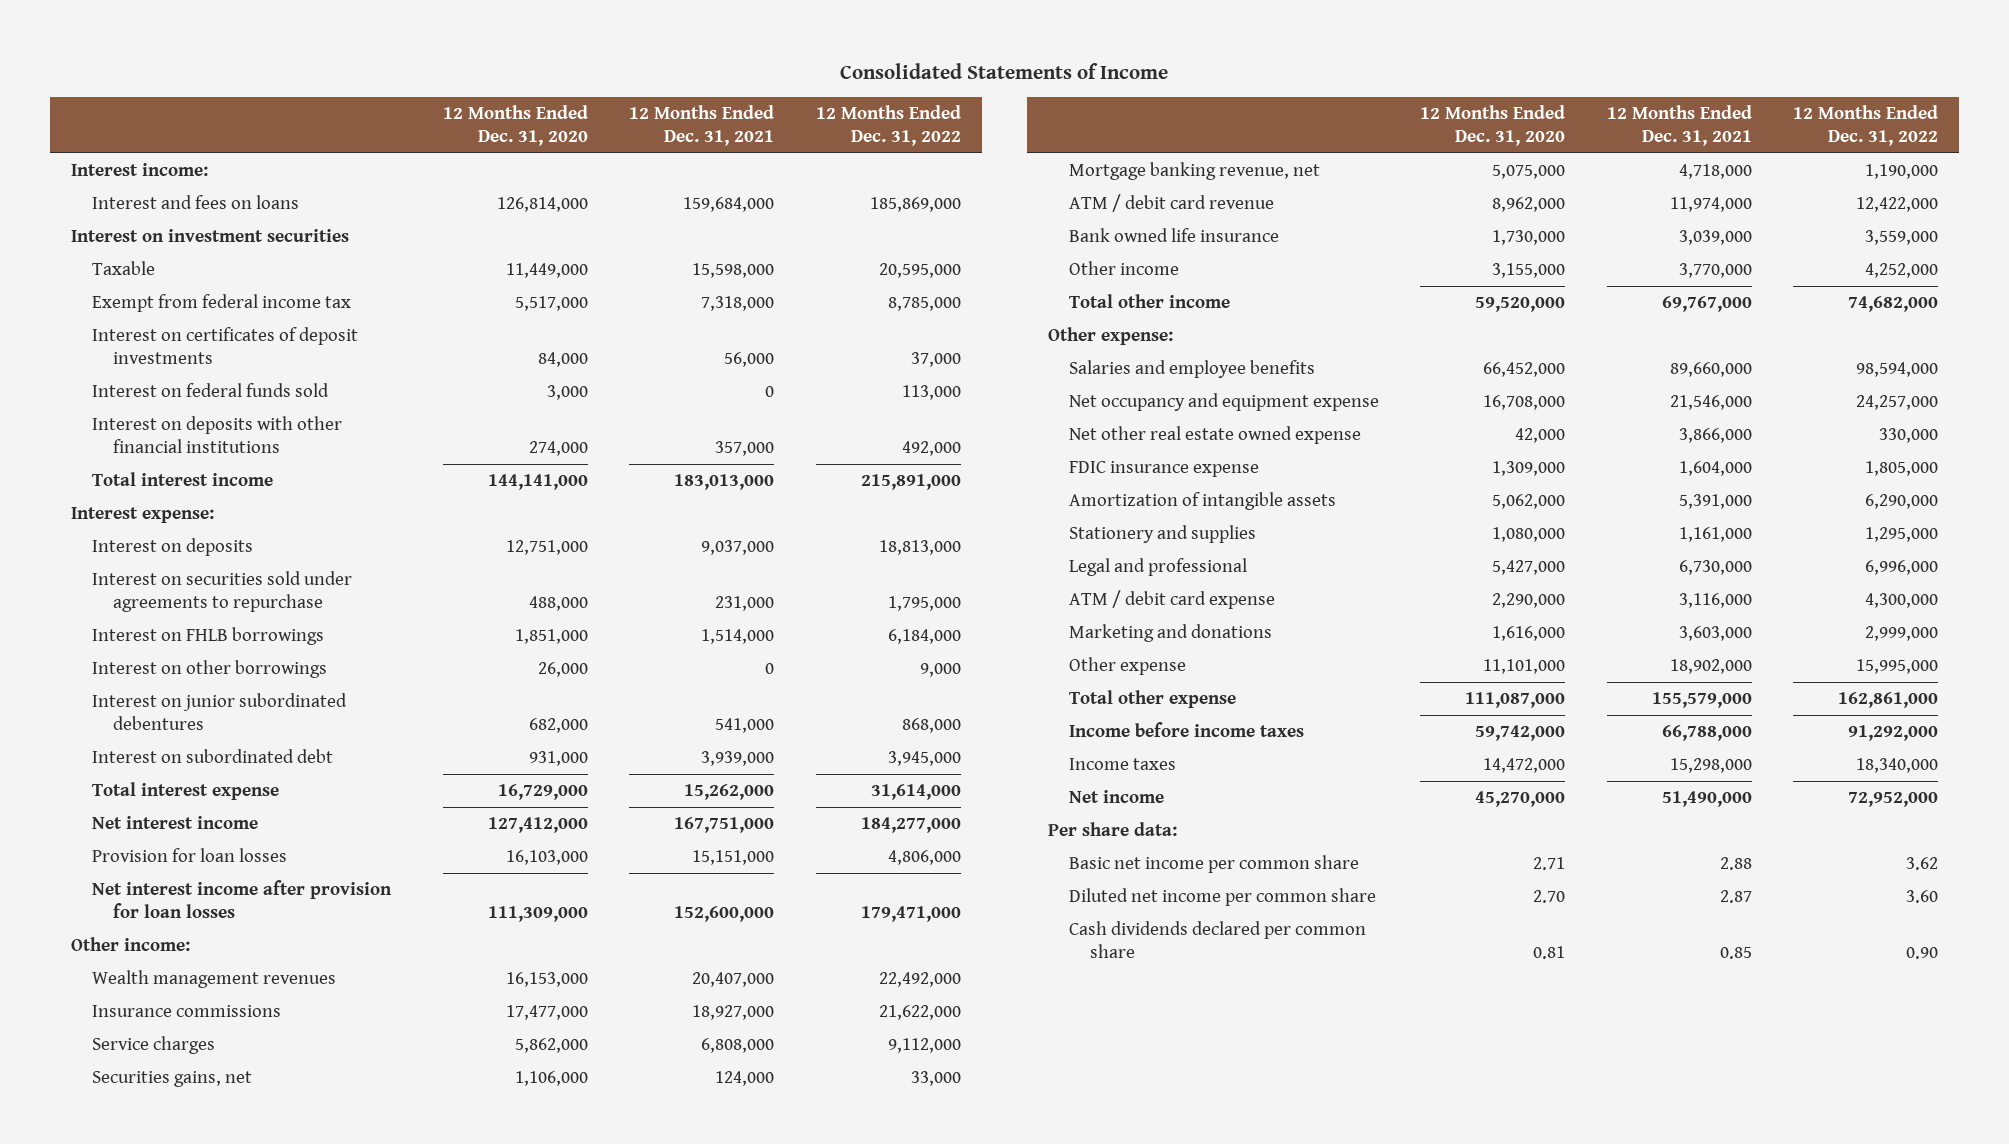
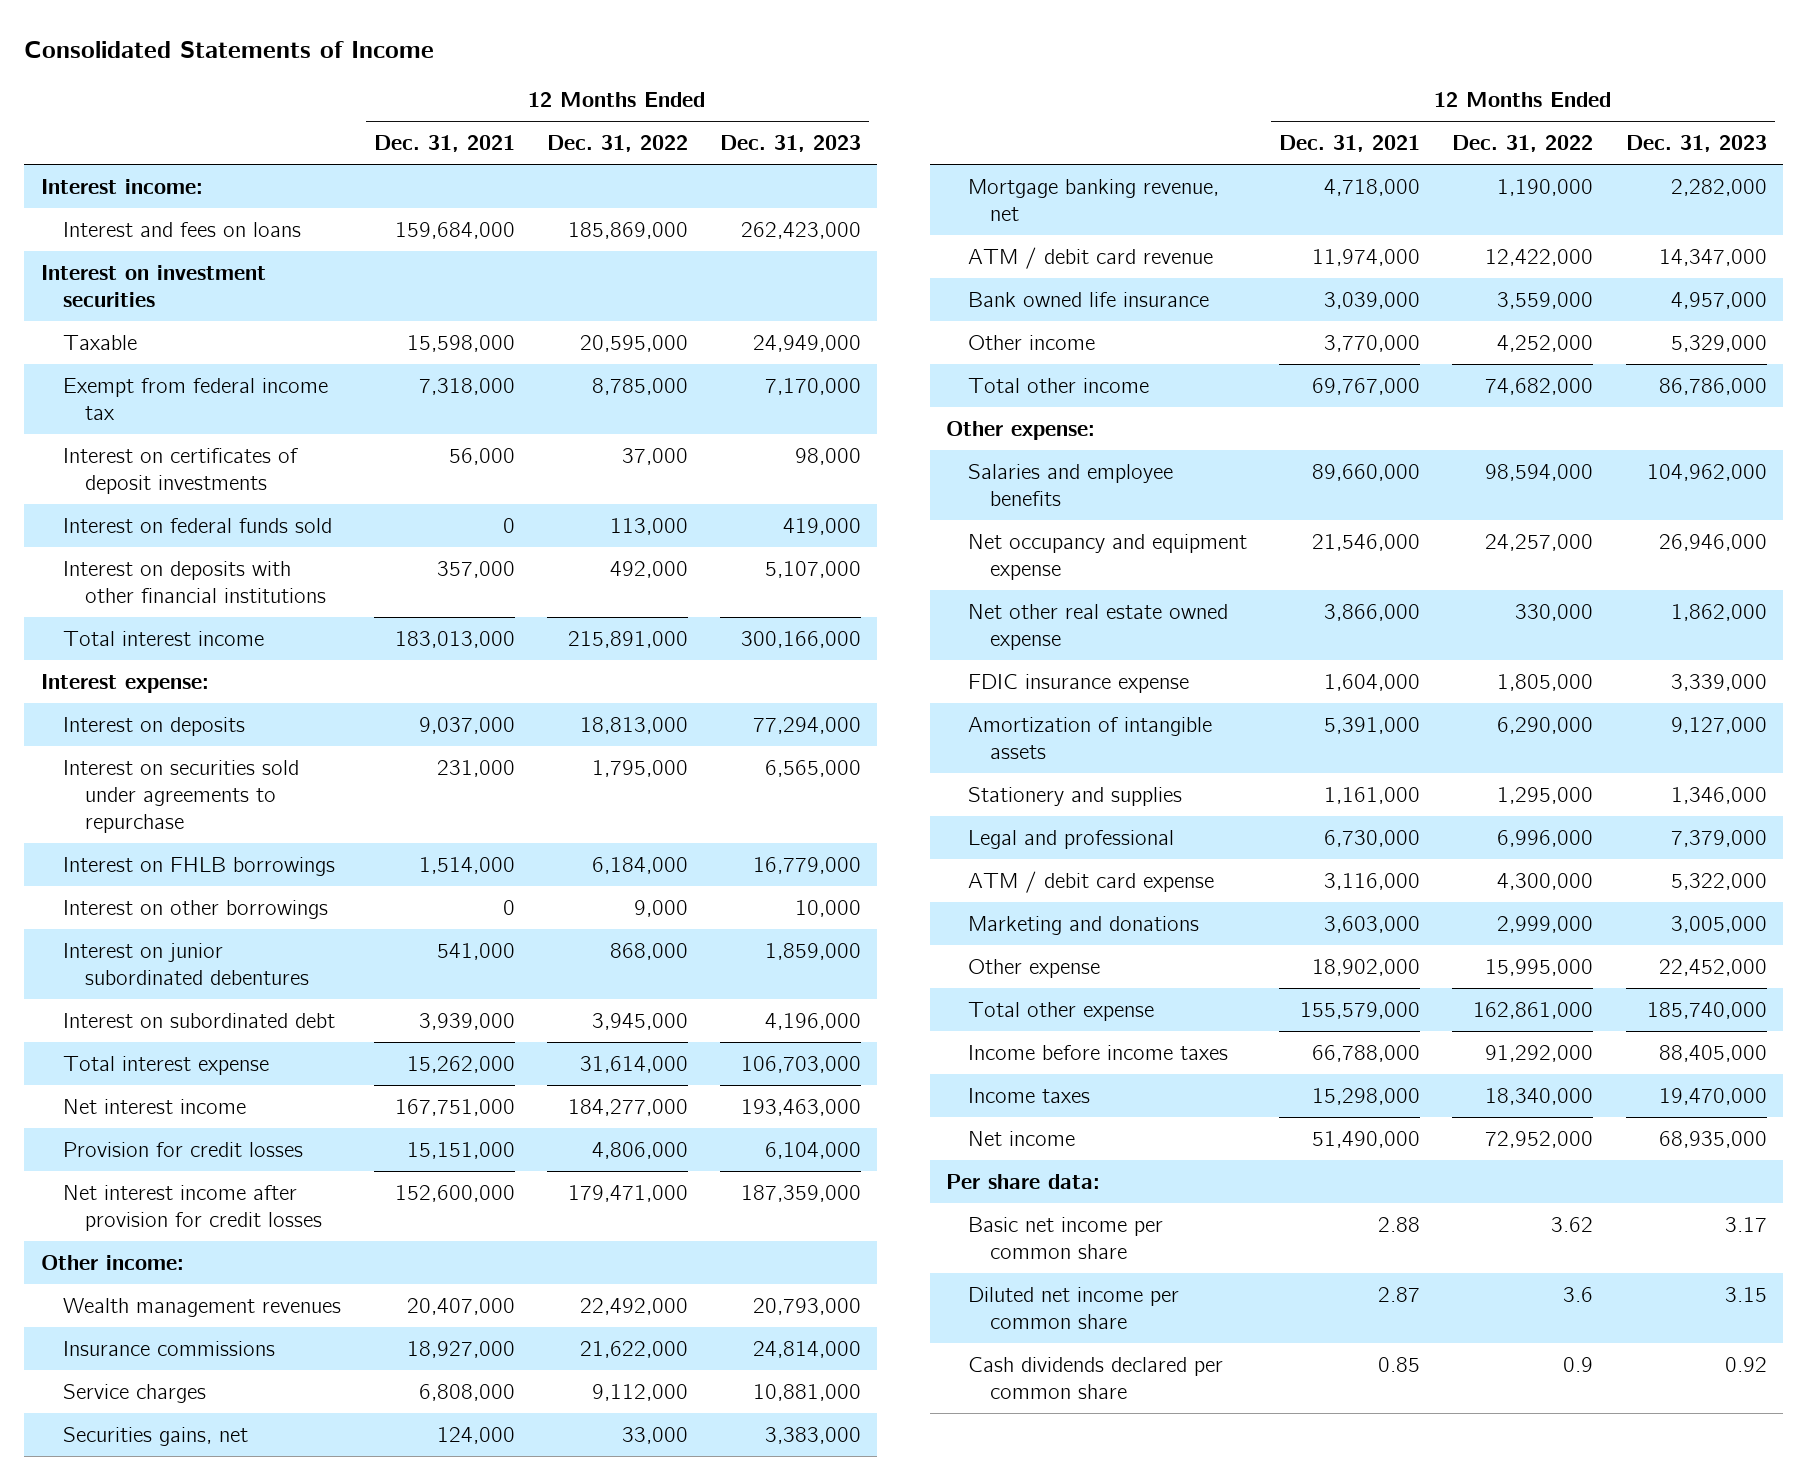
- | 12 Months Ended Dec. 31, 2020 | 12 Months Ended Dec. 31, 2021 | 12 Months Ended Dec. 31, 2022
+ | 12 Months Ended Dec. 31, 2021 | 12 Months Ended Dec. 31, 2022 | 12 Months Ended Dec. 31, 2023
- Provision for loan losses | 16,103,000 | 15,151,000 | 4,806,000
- Net interest income after provision for loan losses | 111,309,000 | 152,600,000 | 179,471,000
+ Provision for credit losses | 15,151,000 | 4,806,000 | 6,104,000
+ Net interest income after provision for credit losses | 152,600,000 | 179,471,000 | 187,359,000
- Diluted net income per common share | 2.70 | 2.87 | 3.60
- Cash dividends declared per common share | 0.81 | 0.85 | 0.90
+ Diluted net income per common share | 2.87 | 3.6 | 3.15
+ Cash dividends declared per common share | 0.85 | 0.9 | 0.92

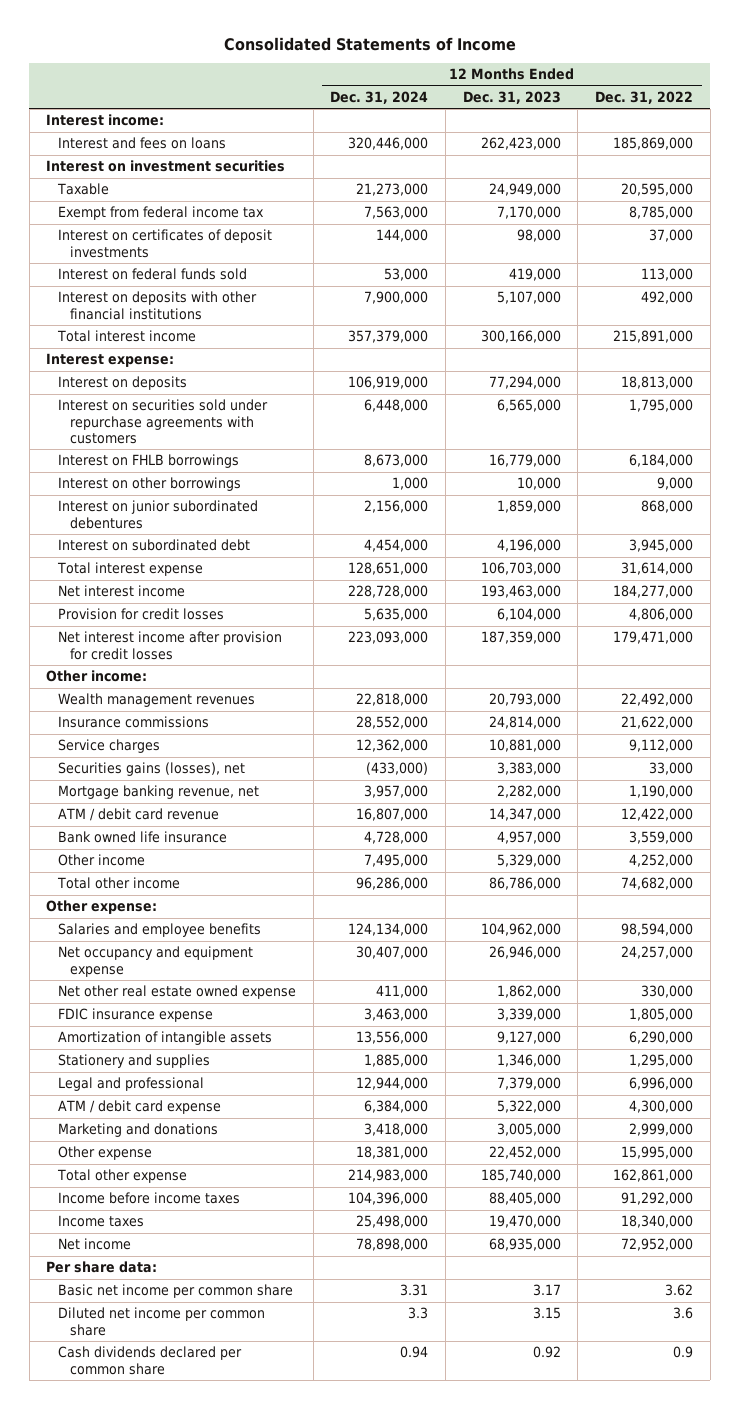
- | 12 Months Ended Dec. 31, 2021 | 12 Months Ended Dec. 31, 2022 | 12 Months Ended Dec. 31, 2023
+ | 12 Months Ended Dec. 31, 2024 | 12 Months Ended Dec. 31, 2023 | 12 Months Ended Dec. 31, 2022
- Interest on securities sold under agreements to repurchase | 231,000 | 1,795,000 | 6,565,000
+ Interest on securities sold under repurchase agreements with customers | 6,448,000 | 6,565,000 | 1,795,000
- Securities gains, net | 124,000 | 33,000 | 3,383,000
+ Securities gains (losses), net | (433,000) | 3,383,000 | 33,000

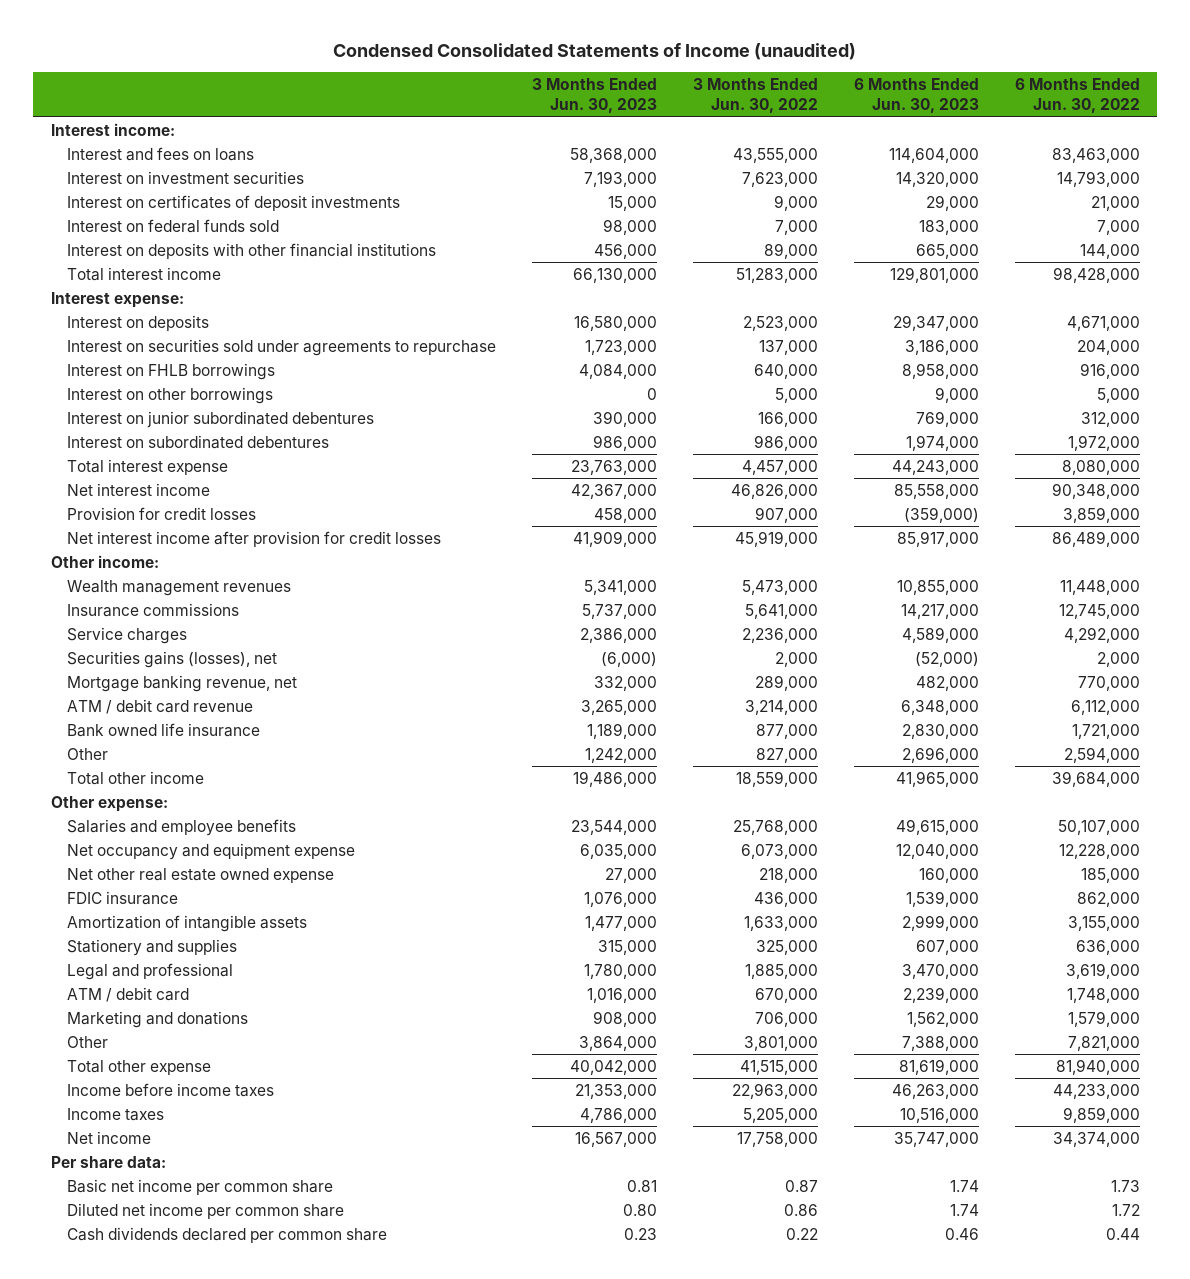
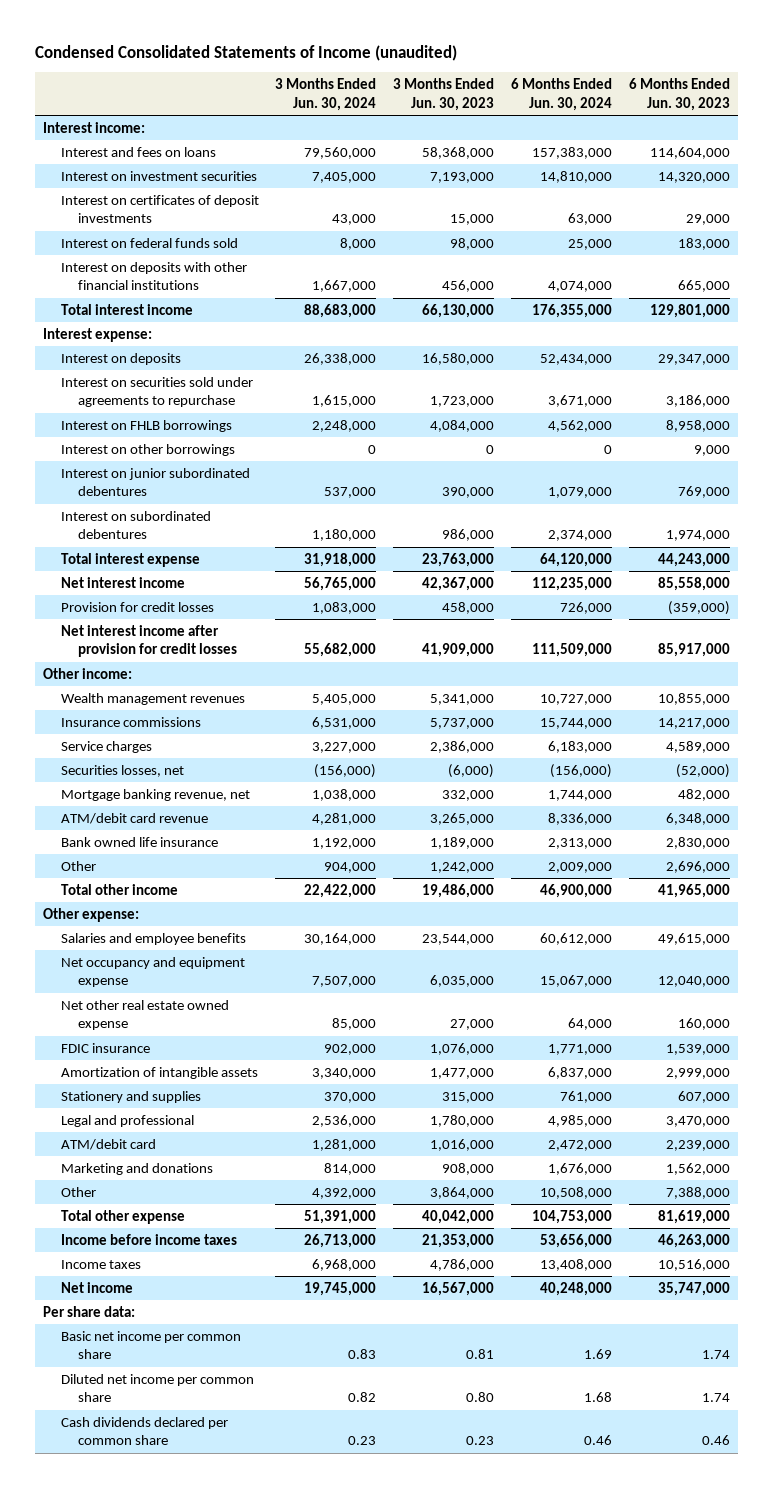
- | 3 Months Ended Jun. 30, 2023 | 3 Months Ended Jun. 30, 2022 | 6 Months Ended Jun. 30, 2023 | 6 Months Ended Jun. 30, 2022
+ | 3 Months Ended Jun. 30, 2024 | 3 Months Ended Jun. 30, 2023 | 6 Months Ended Jun. 30, 2024 | 6 Months Ended Jun. 30, 2023
- Securities gains (losses), net | (6,000) | 2,000 | (52,000) | 2,000
+ Securities losses, net | (156,000) | (6,000) | (156,000) | (52,000)
- ATM / debit card revenue | 3,265,000 | 3,214,000 | 6,348,000 | 6,112,000
+ ATM/debit card revenue | 4,281,000 | 3,265,000 | 8,336,000 | 6,348,000
- ATM / debit card | 1,016,000 | 670,000 | 2,239,000 | 1,748,000
+ ATM/debit card | 1,281,000 | 1,016,000 | 2,472,000 | 2,239,000

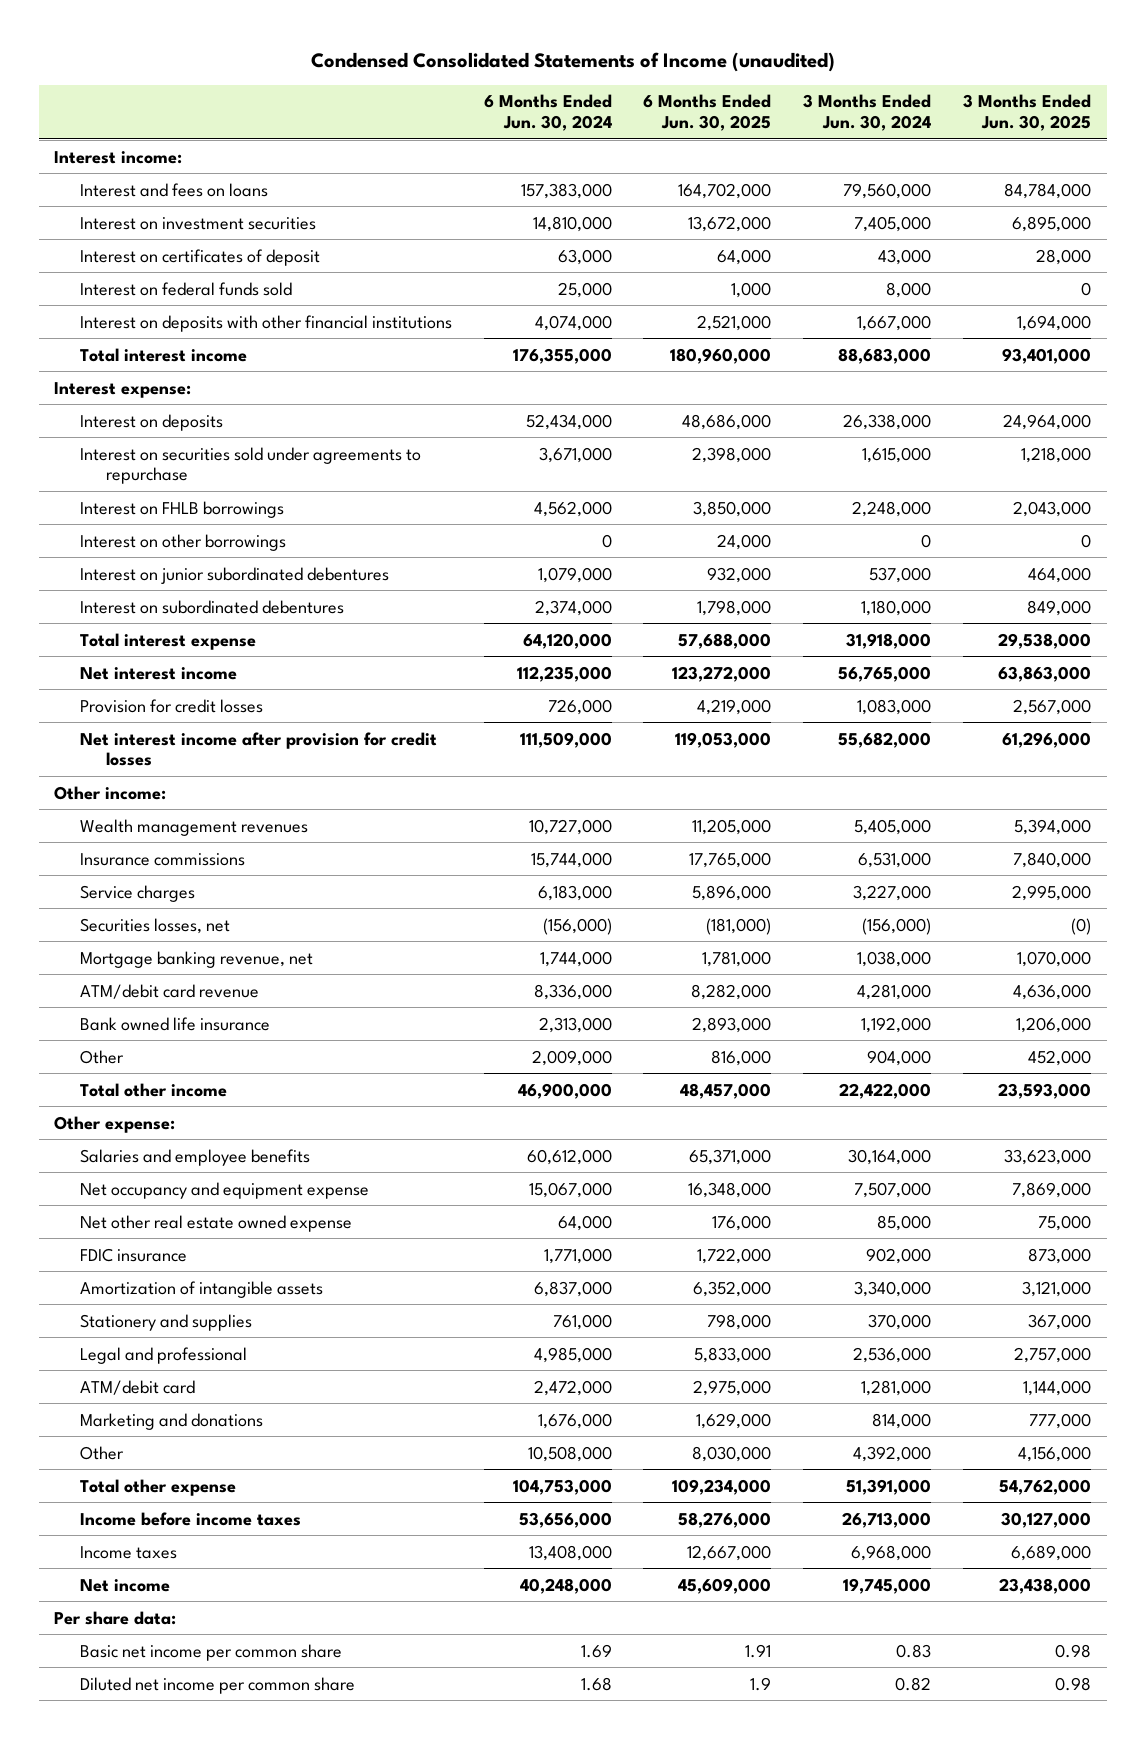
- | 3 Months Ended Jun. 30, 2024 | 3 Months Ended Jun. 30, 2023 | 6 Months Ended Jun. 30, 2024 | 6 Months Ended Jun. 30, 2023
+ | 6 Months Ended Jun. 30, 2024 | 6 Months Ended Jun. 30, 2025 | 3 Months Ended Jun. 30, 2024 | 3 Months Ended Jun. 30, 2025
- Interest on certificates of deposit investments | 43,000 | 15,000 | 63,000 | 29,000
+ Interest on certificates of deposit | 63,000 | 64,000 | 43,000 | 28,000
- Cash dividends declared per common share | 0.23 | 0.23 | 0.46 | 0.46

